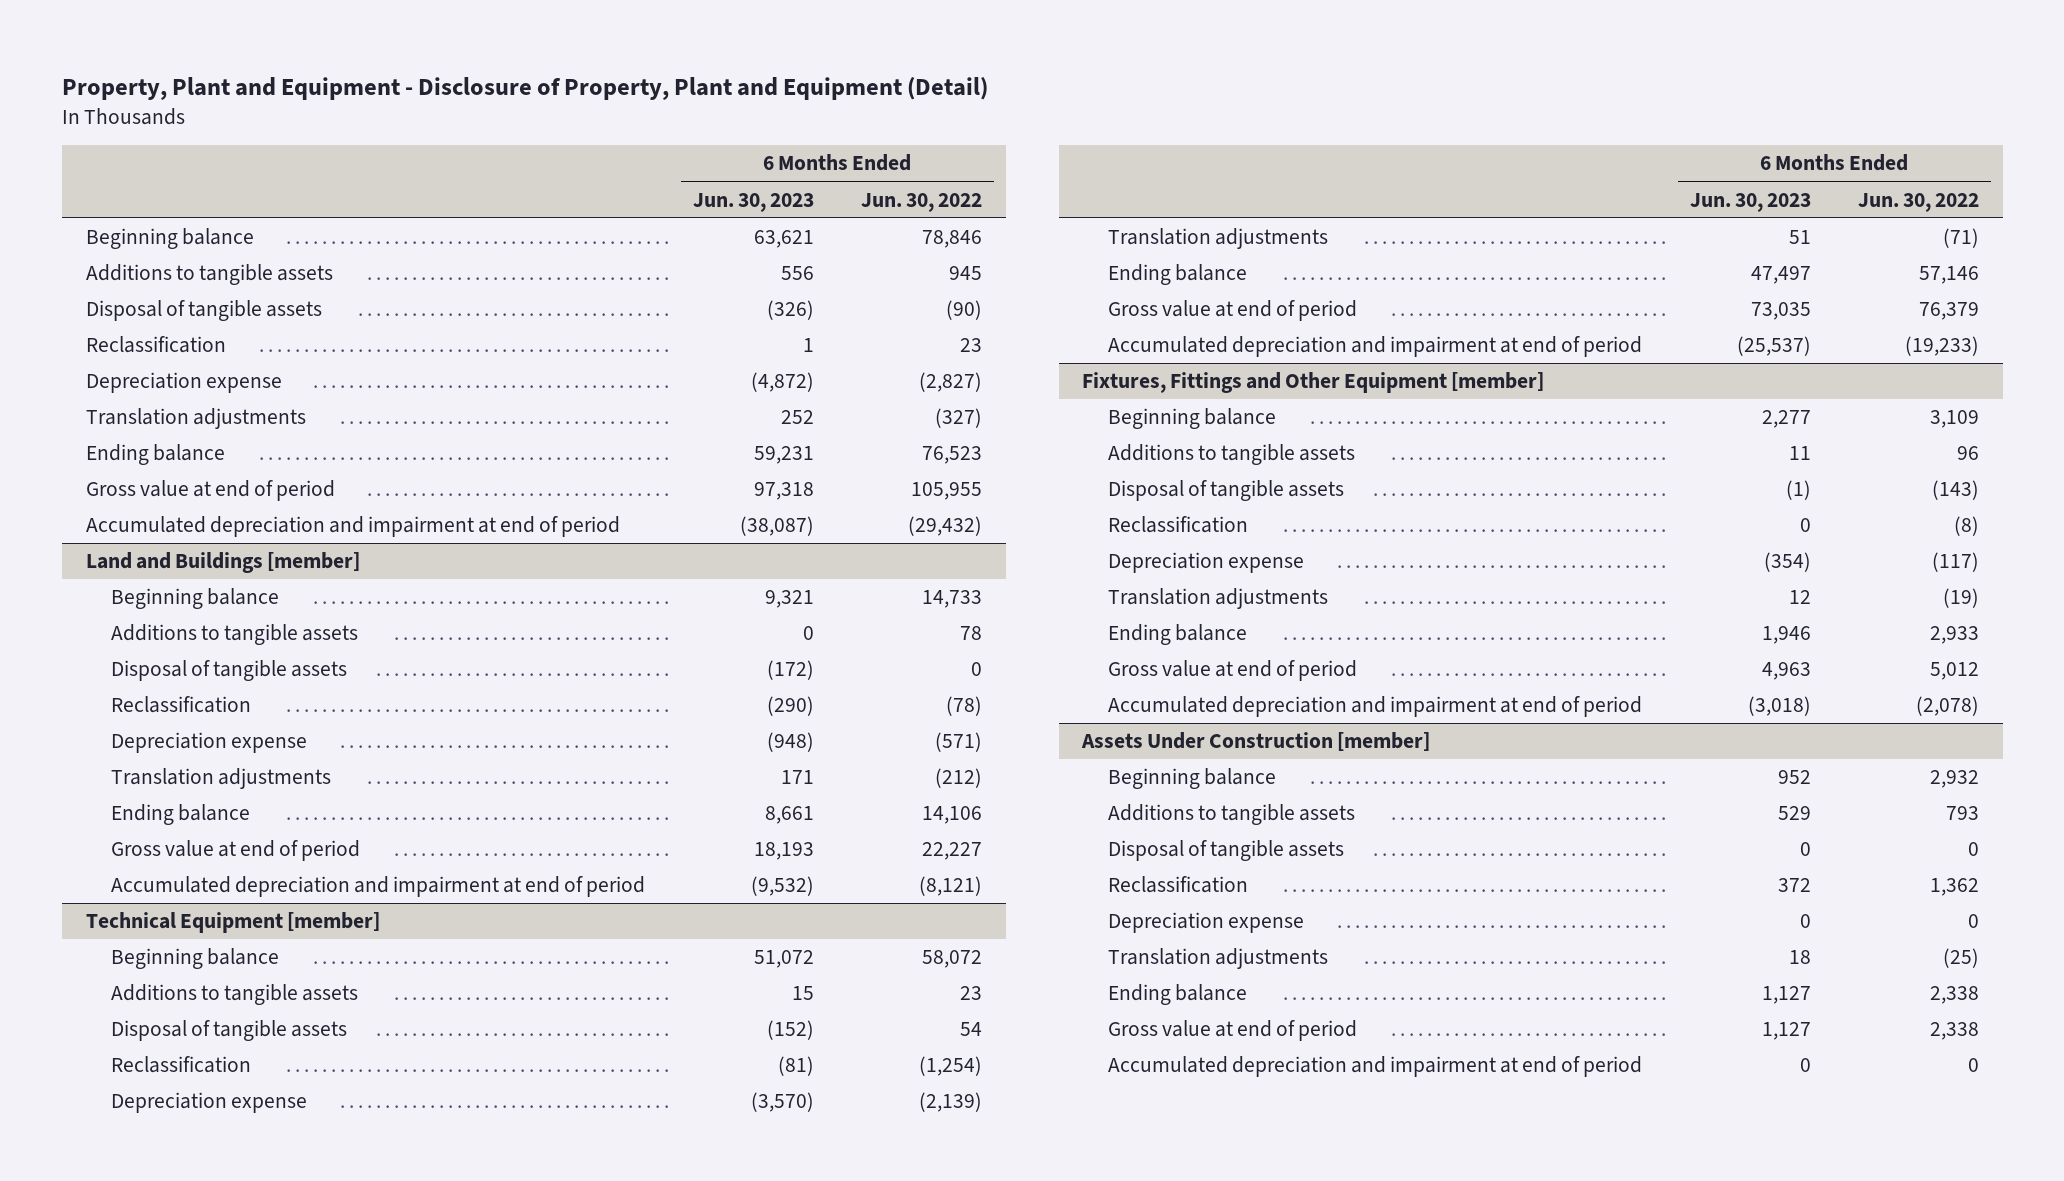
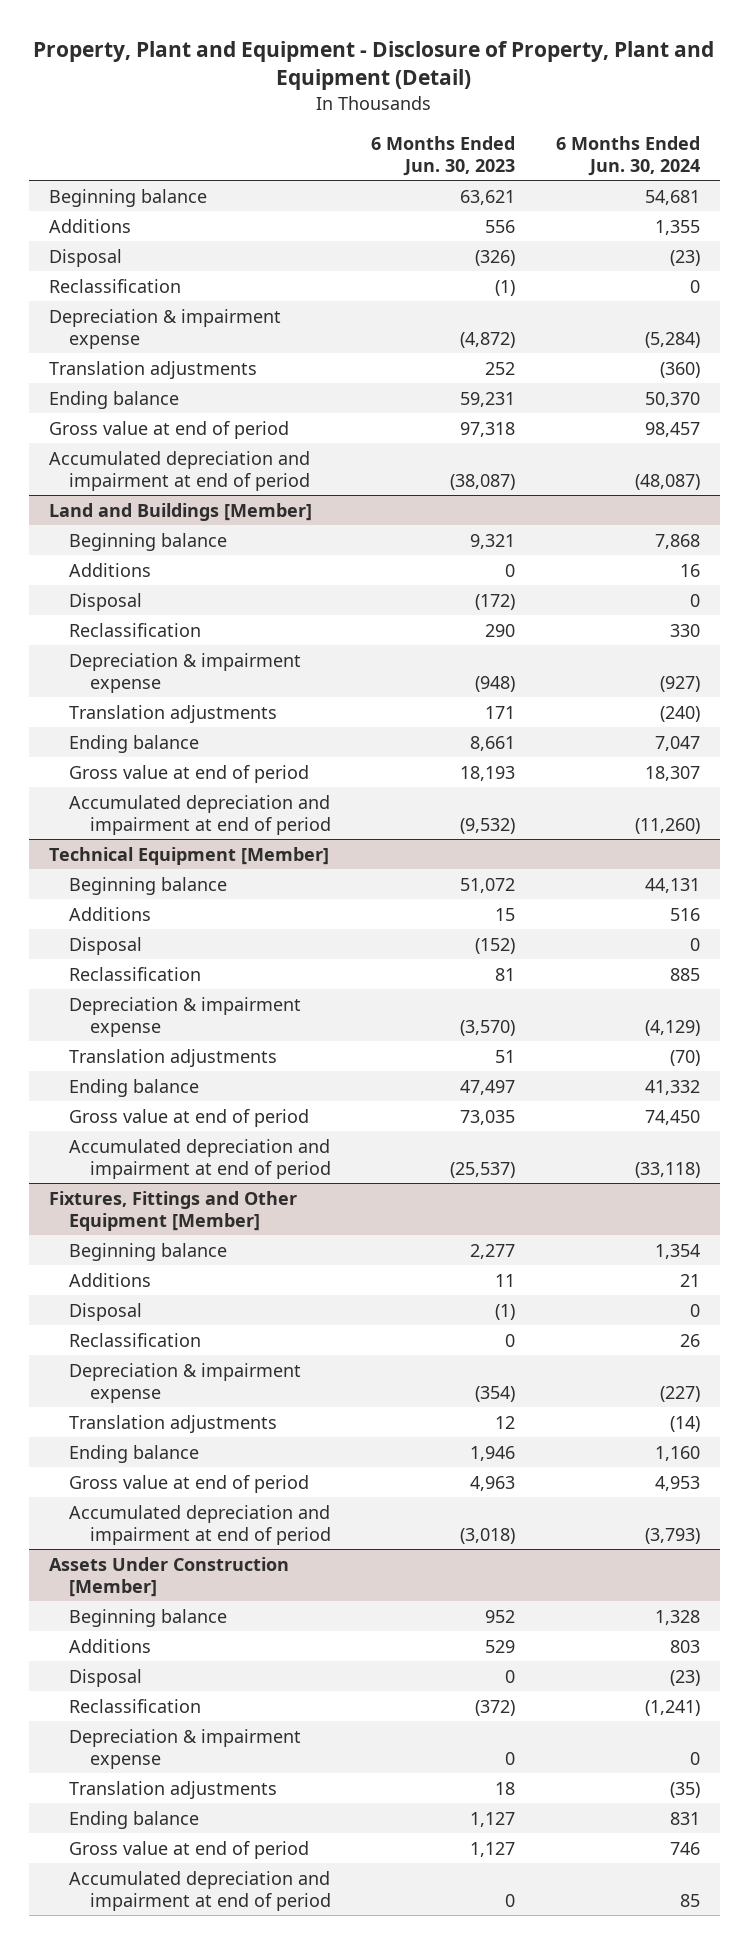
- | 6 Months Ended Jun. 30, 2023 | 6 Months Ended Jun. 30, 2022
+ | 6 Months Ended Jun. 30, 2023 | 6 Months Ended Jun. 30, 2024
- Additions to tangible assets | 556 | 945
- Disposal of tangible assets | (326) | (90)
- Reclassification | 1 | 23
- Depreciation expense | (4,872) | (2,827)
+ Additions | 556 | 1,355
+ Disposal | (326) | (23)
+ Reclassification | (1) | 0
+ Depreciation & impairment expense | (4,872) | (5,284)
- Land and Buildings [member]
+ Land and Buildings [Member]
- Additions to tangible assets | 0 | 78
- Disposal of tangible assets | (172) | 0
- Reclassification | (290) | (78)
- Depreciation expense | (948) | (571)
+ Additions | 0 | 16
+ Disposal | (172) | 0
+ Reclassification | 290 | 330
+ Depreciation & impairment expense | (948) | (927)
- Technical Equipment [member]
+ Technical Equipment [Member]
- Additions to tangible assets | 15 | 23
- Disposal of tangible assets | (152) | 54
- Reclassification | (81) | (1,254)
- Depreciation expense | (3,570) | (2,139)
+ Additions | 15 | 516
+ Disposal | (152) | 0
+ Reclassification | 81 | 885
+ Depreciation & impairment expense | (3,570) | (4,129)
- Fixtures, Fittings and Other Equipment [member]
+ Fixtures, Fittings and Other Equipment [Member]
- Additions to tangible assets | 11 | 96
- Disposal of tangible assets | (1) | (143)
+ Additions | 11 | 21
+ Disposal | (1) | 0
- Depreciation expense | (354) | (117)
+ Depreciation & impairment expense | (354) | (227)
- Assets Under Construction [member]
+ Assets Under Construction [Member]
- Additions to tangible assets | 529 | 793
- Disposal of tangible assets | 0 | 0
- Reclassification | 372 | 1,362
- Depreciation expense | 0 | 0
+ Additions | 529 | 803
+ Disposal | 0 | (23)
+ Reclassification | (372) | (1,241)
+ Depreciation & impairment expense | 0 | 0

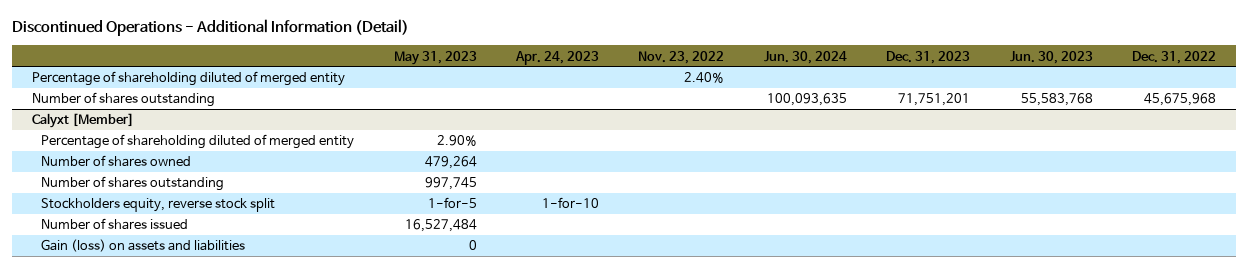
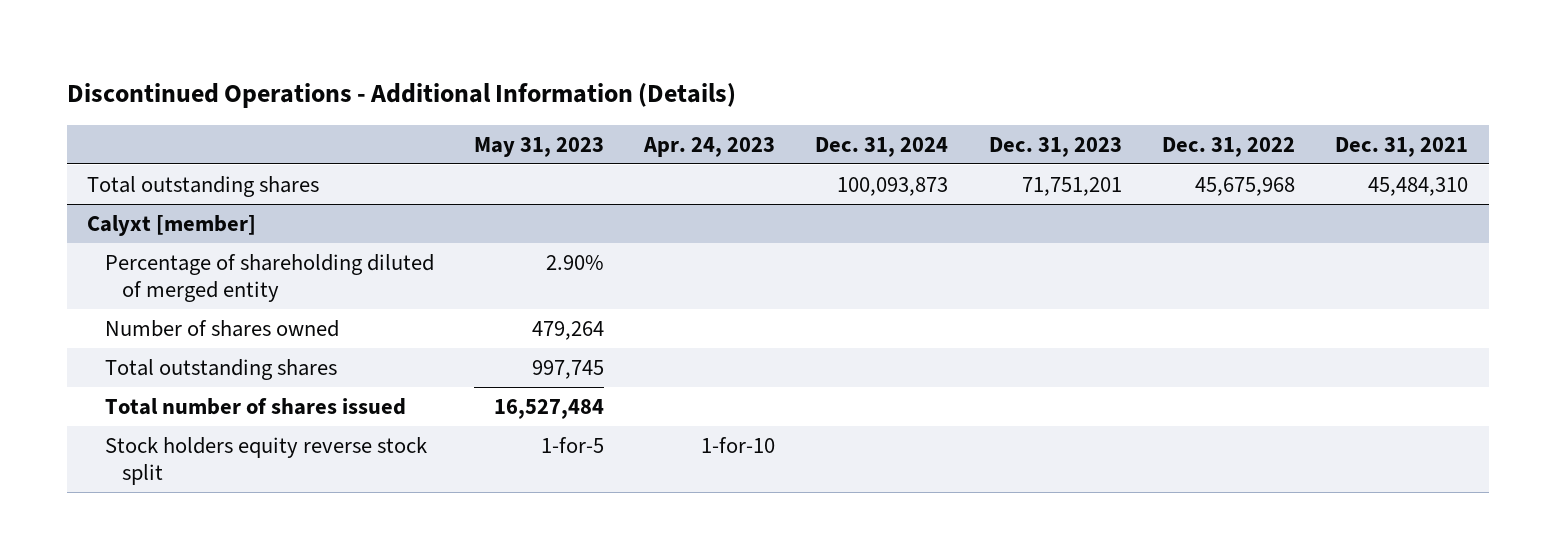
- Discontinued Operations - Additional Information (Detail)
+ Discontinued Operations - Additional Information (Details)
- | May 31, 2023 | Apr. 24, 2023 | Nov. 23, 2022 | Jun. 30, 2024 | Dec. 31, 2023 | Jun. 30, 2023 | Dec. 31, 2022
+ | May 31, 2023 | Apr. 24, 2023 | Dec. 31, 2024 | Dec. 31, 2023 | Dec. 31, 2022 | Dec. 31, 2021
- Percentage of shareholding diluted of merged entity | | | 2.40% | | | |
- Number of shares outstanding | | | | 100,093,635 | 71,751,201 | 55,583,768 | 45,675,968
- Calyxt [Member]
+ Total outstanding shares | | | 100,093,873 | 71,751,201 | 45,675,968 | 45,484,310
+ Calyxt [member]
- Number of shares outstanding | 997,745 | | | | | |
- Stockholders equity, reverse stock split | 1-for-5 | 1-for-10 | | | | |
- Number of shares issued | 16,527,484 | | | | | |
- Gain (loss) on assets and liabilities | 0 | | | | | |
+ Total outstanding shares | 997,745 | | | | |
+ Total number of shares issued | 16,527,484 | | | | |
+ Stock holders equity reverse stock split | 1-for-5 | 1-for-10 | | | |

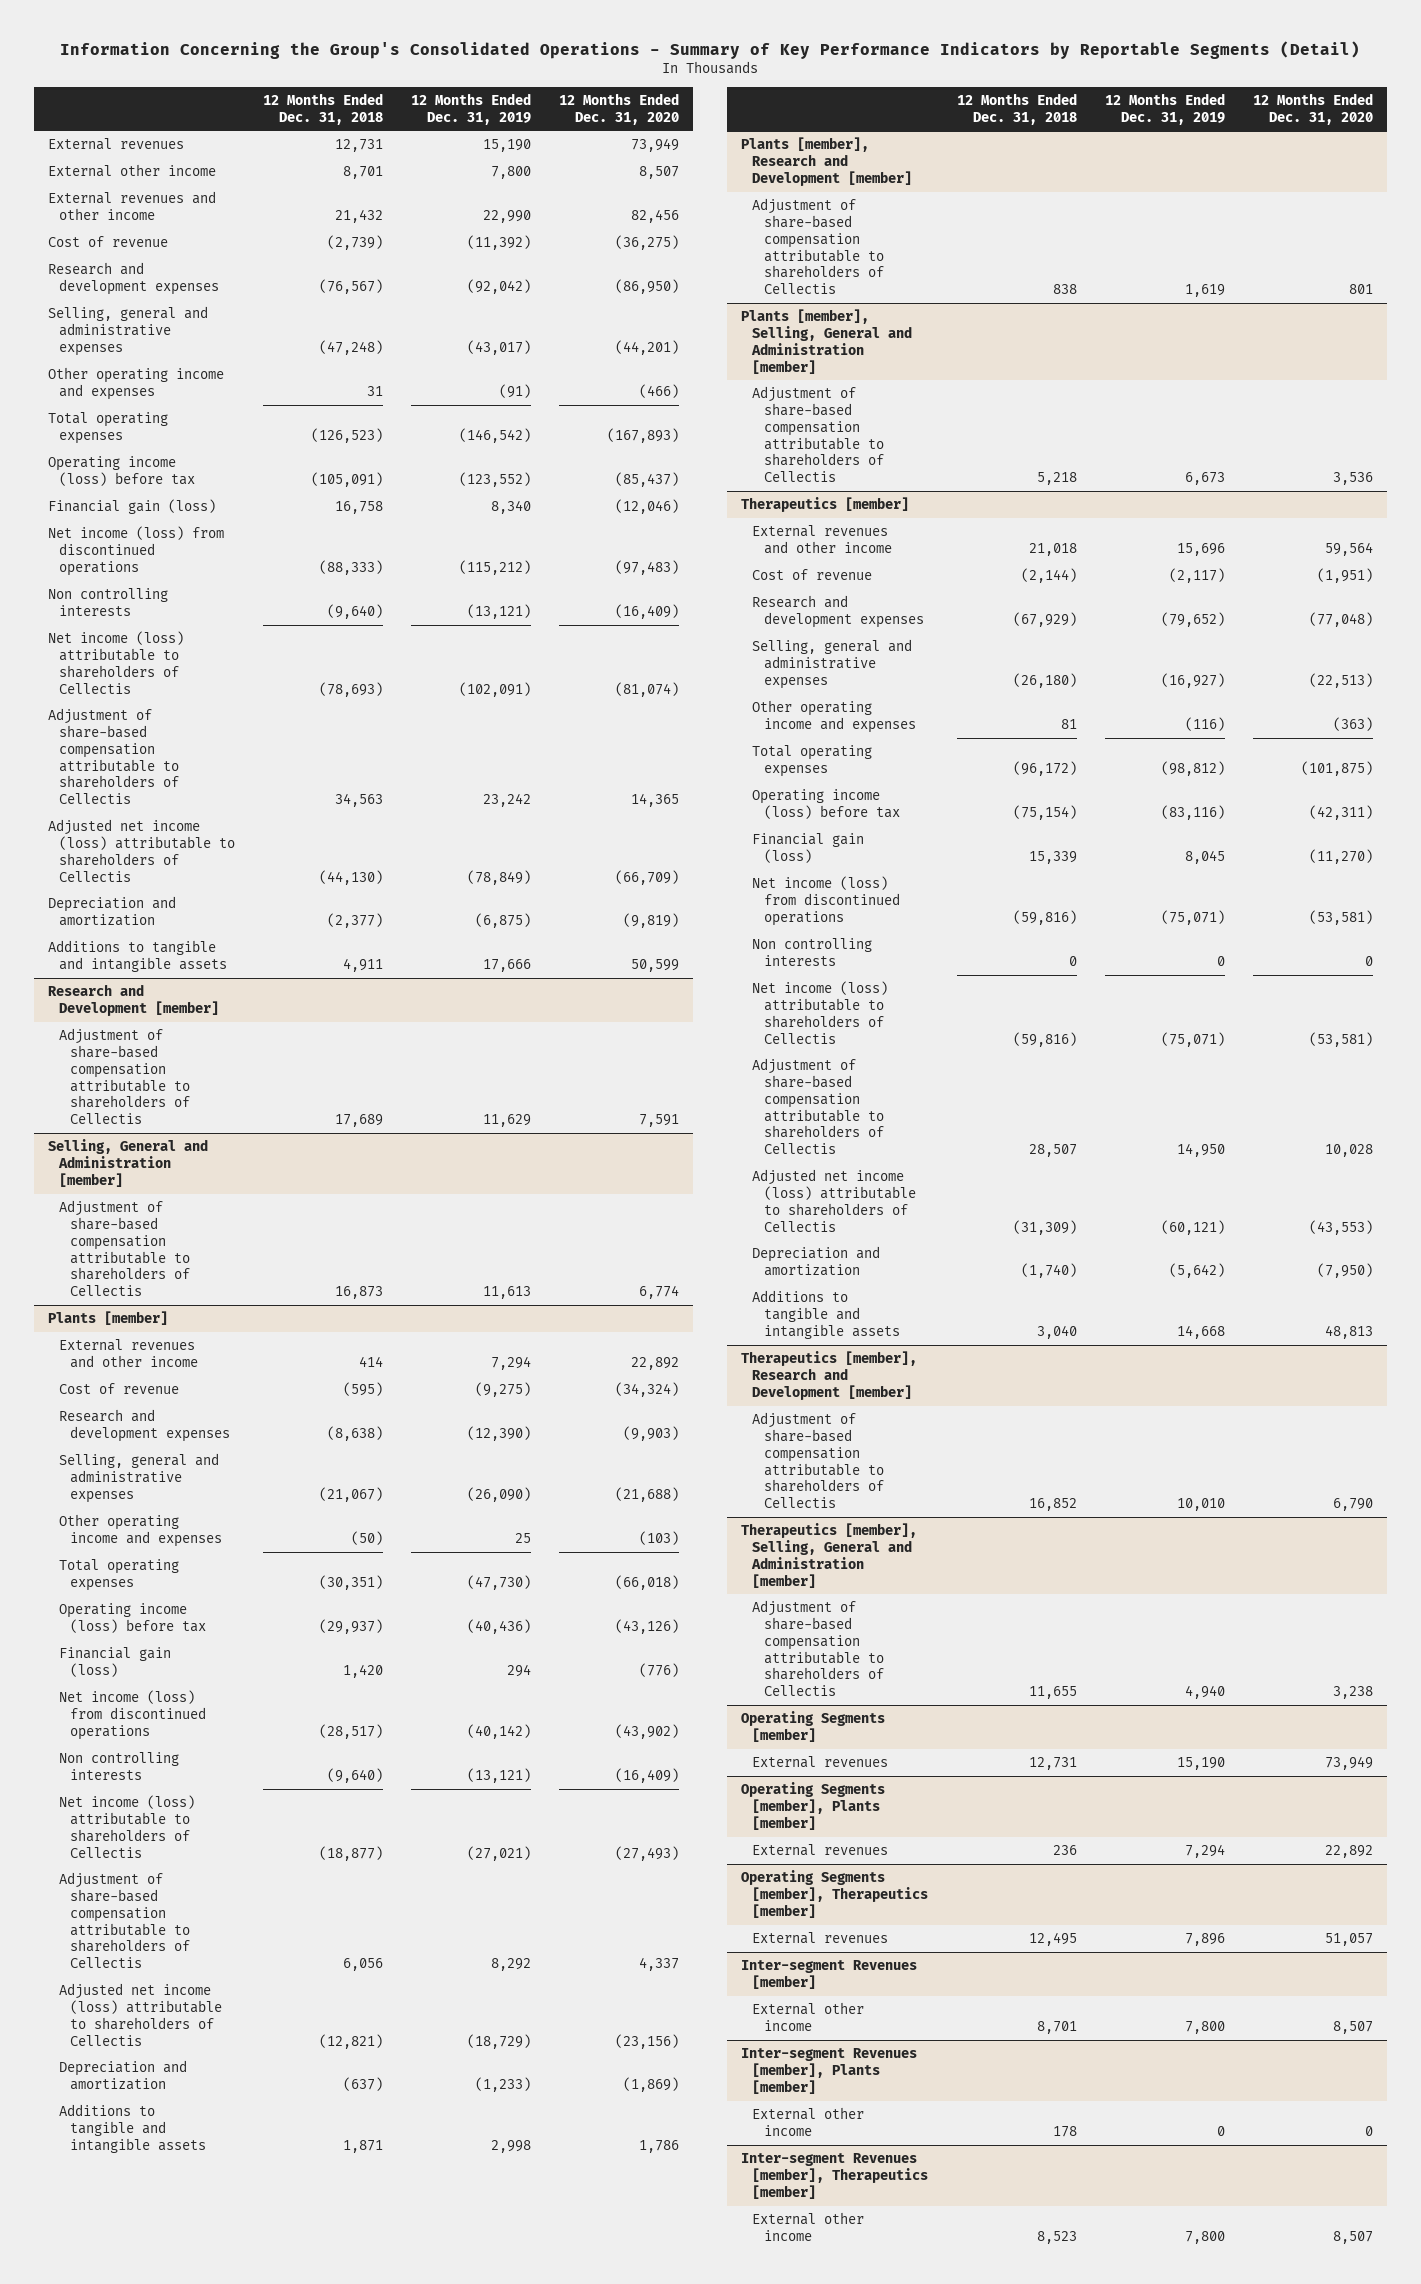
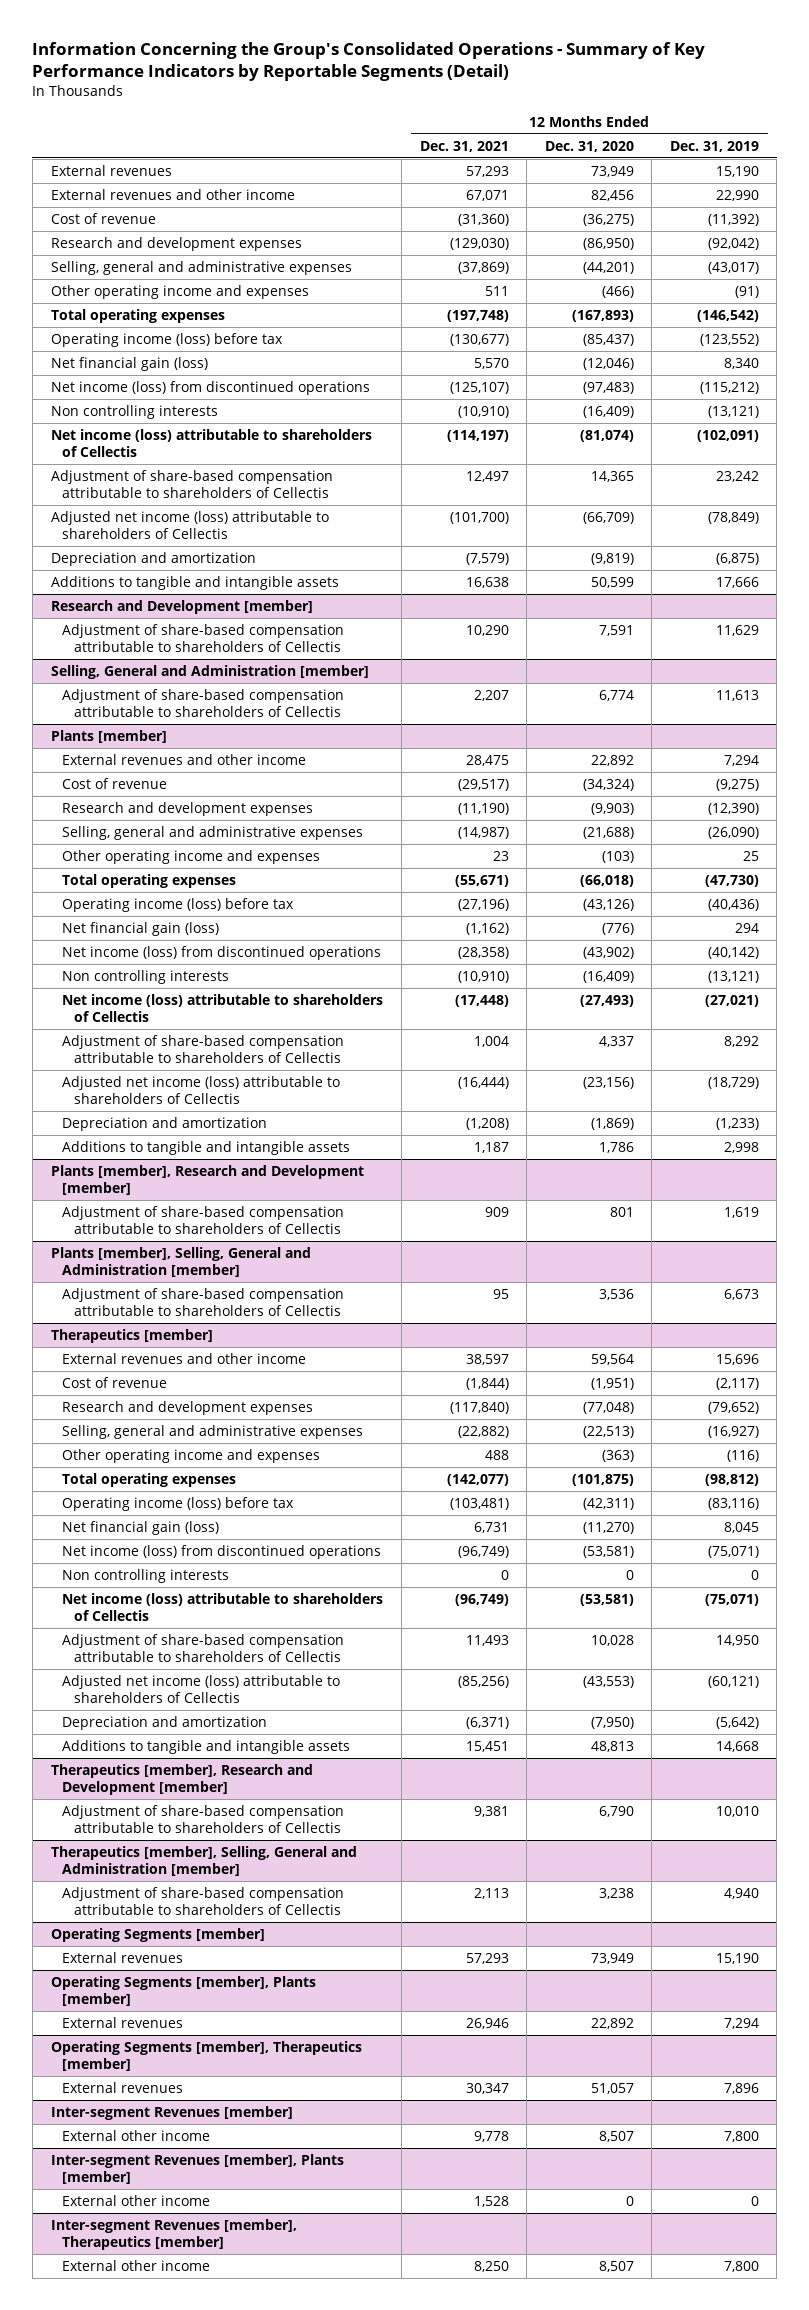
- | 12 Months Ended Dec. 31, 2018 | 12 Months Ended Dec. 31, 2019 | 12 Months Ended Dec. 31, 2020
+ | 12 Months Ended Dec. 31, 2021 | 12 Months Ended Dec. 31, 2020 | 12 Months Ended Dec. 31, 2019
- External other income | 8,701 | 7,800 | 8,507
- Financial gain (loss) | 16,758 | 8,340 | (12,046)
+ Net financial gain (loss) | 5,570 | (12,046) | 8,340
@ Plants [member]
- Financial gain (loss) | 1,420 | 294 | (776)
+ Net financial gain (loss) | (1,162) | (776) | 294
@ Therapeutics [member]
- Financial gain (loss) | 15,339 | 8,045 | (11,270)
+ Net financial gain (loss) | 6,731 | (11,270) | 8,045

